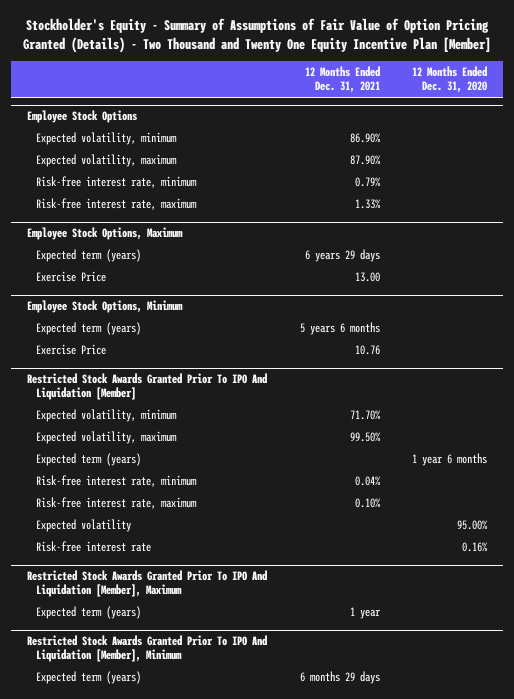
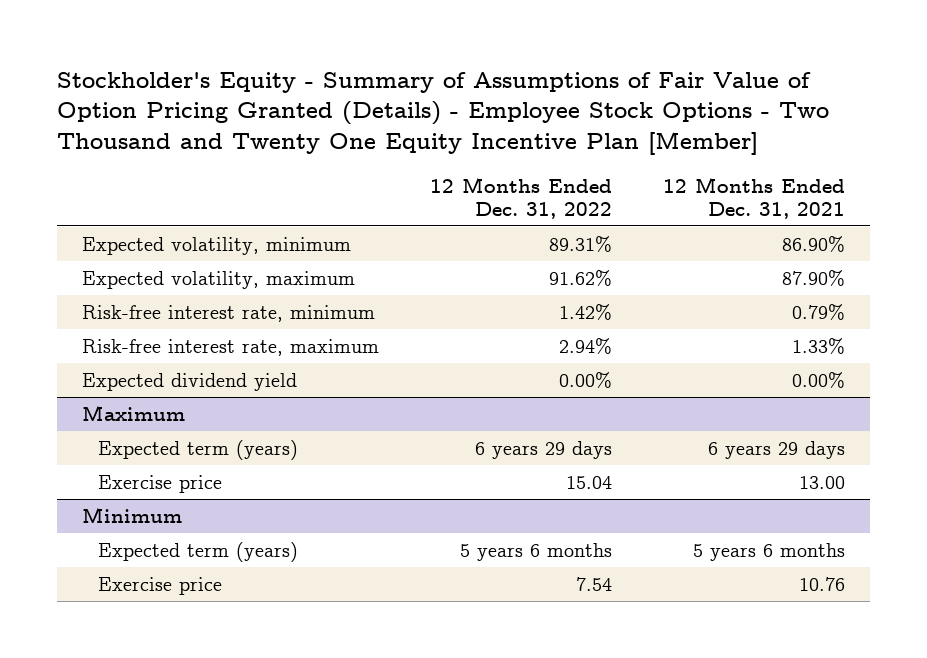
- Stockholder's Equity - Summary of Assumptions of Fair Value of Option Pricing Granted (Details) - Two Thousand and Twenty One Equity Incentive Plan [Member]
+ Stockholder's Equity - Summary of Assumptions of Fair Value of Option Pricing Granted (Details) - Employee Stock Options - Two Thousand and Twenty One Equity Incentive Plan [Member]
- | 12 Months Ended Dec. 31, 2021 | 12 Months Ended Dec. 31, 2020
+ | 12 Months Ended Dec. 31, 2022 | 12 Months Ended Dec. 31, 2021
- Employee Stock Options
- Employee Stock Options, Maximum
+ Expected dividend yield | 0.00% | 0.00%
+ Maximum
- Exercise Price | 13.00 |
- Employee Stock Options, Minimum
+ Exercise price | 15.04 | 13.00
+ Minimum
- Exercise Price | 10.76 |
- Restricted Stock Awards Granted Prior To IPO And Liquidation [Member]
- Expected volatility, minimum | 71.70% |
- Expected volatility, maximum | 99.50% |
- Expected term (years) | | 1 year 6 months
- Risk-free interest rate, minimum | 0.04% |
- Risk-free interest rate, maximum | 0.10% |
- Expected volatility | | 95.00%
- Risk-free interest rate | | 0.16%
- Restricted Stock Awards Granted Prior To IPO And Liquidation [Member], Maximum
- Expected term (years) | 1 year |
- Restricted Stock Awards Granted Prior To IPO And Liquidation [Member], Minimum
- Expected term (years) | 6 months 29 days |
+ Exercise price | 7.54 | 10.76

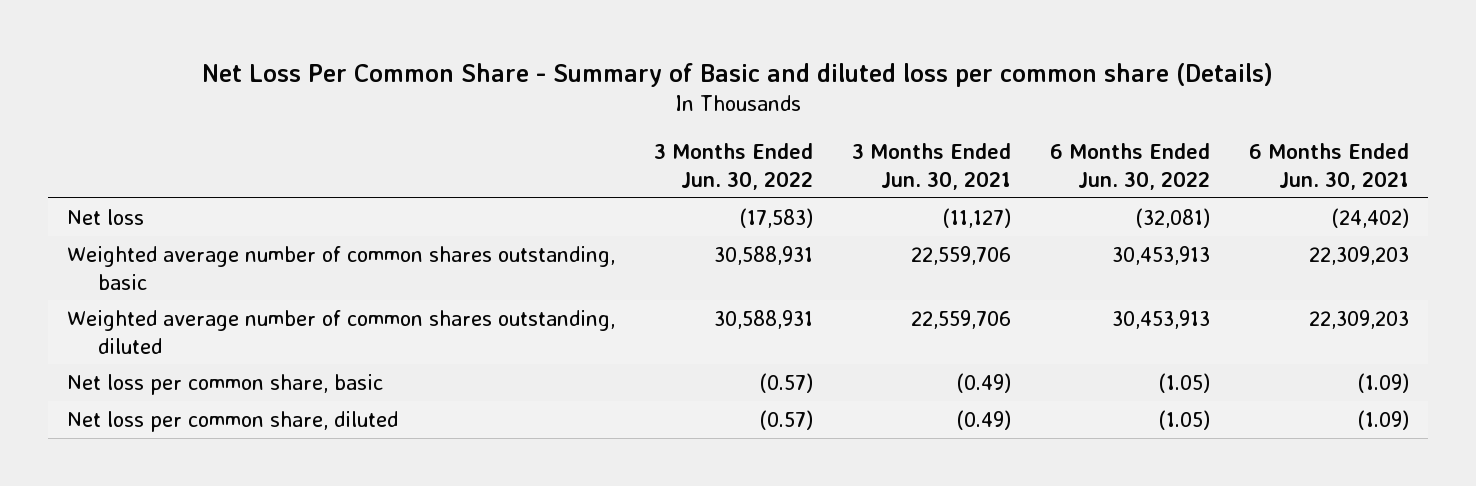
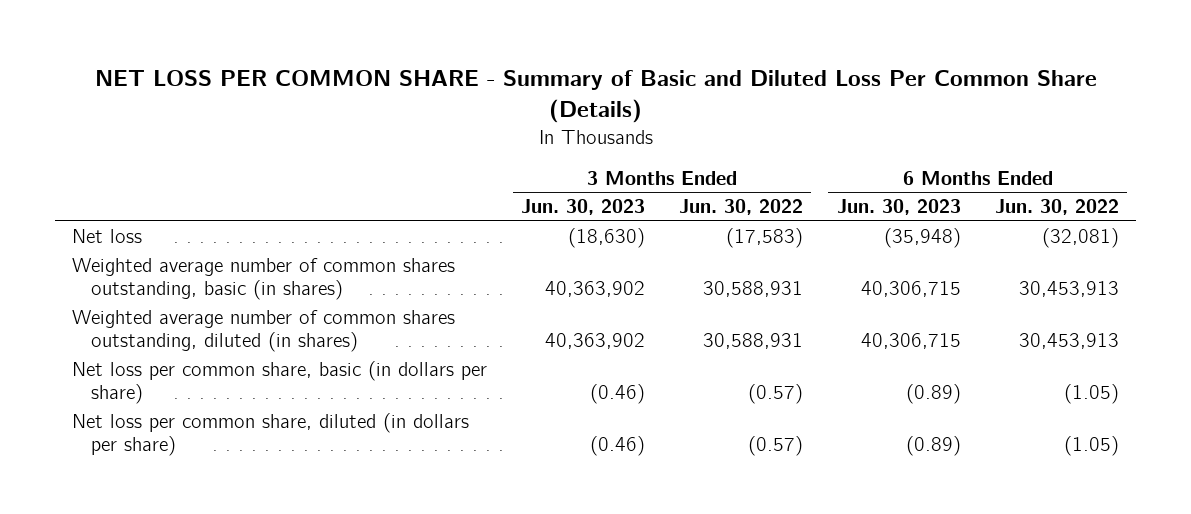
- Net Loss Per Common Share - Summary of Basic and diluted loss per common share (Details)
+ NET LOSS PER COMMON SHARE - Summary of Basic and Diluted Loss Per Common Share (Details)
- | 3 Months Ended Jun. 30, 2022 | 3 Months Ended Jun. 30, 2021 | 6 Months Ended Jun. 30, 2022 | 6 Months Ended Jun. 30, 2021
+ | 3 Months Ended Jun. 30, 2023 | 3 Months Ended Jun. 30, 2022 | 6 Months Ended Jun. 30, 2023 | 6 Months Ended Jun. 30, 2022
- Weighted average number of common shares outstanding, basic | 30,588,931 | 22,559,706 | 30,453,913 | 22,309,203
- Weighted average number of common shares outstanding, diluted | 30,588,931 | 22,559,706 | 30,453,913 | 22,309,203
- Net loss per common share, basic | (0.57) | (0.49) | (1.05) | (1.09)
- Net loss per common share, diluted | (0.57) | (0.49) | (1.05) | (1.09)
+ Weighted average number of common shares outstanding, basic (in shares) | 40,363,902 | 30,588,931 | 40,306,715 | 30,453,913
+ Weighted average number of common shares outstanding, diluted (in shares) | 40,363,902 | 30,588,931 | 40,306,715 | 30,453,913
+ Net loss per common share, basic (in dollars per share) | (0.46) | (0.57) | (0.89) | (1.05)
+ Net loss per common share, diluted (in dollars per share) | (0.46) | (0.57) | (0.89) | (1.05)

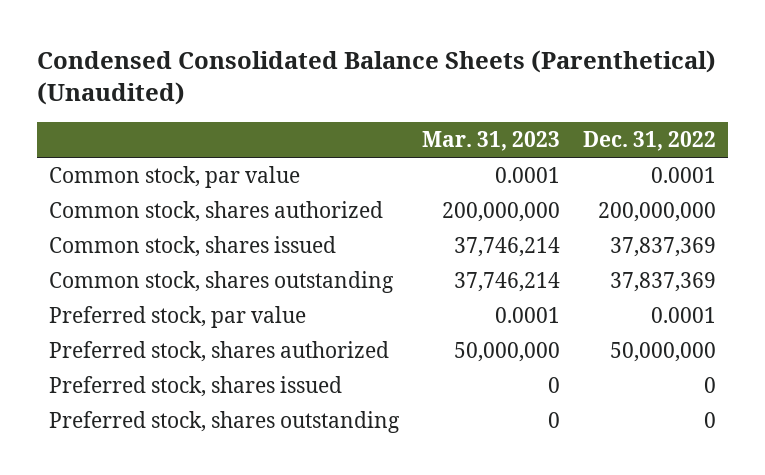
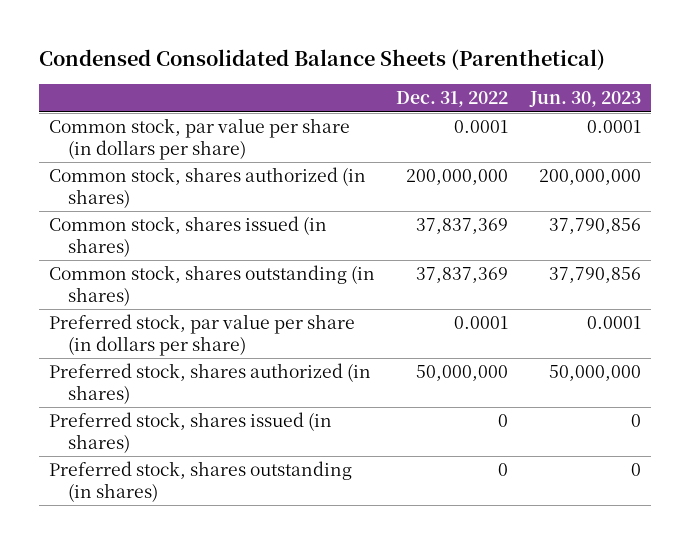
- Condensed Consolidated Balance Sheets (Parenthetical) (Unaudited)
+ Condensed Consolidated Balance Sheets (Parenthetical)
- | Mar. 31, 2023 | Dec. 31, 2022
+ | Dec. 31, 2022 | Jun. 30, 2023
- Common stock, par value | 0.0001 | 0.0001
- Common stock, shares authorized | 200,000,000 | 200,000,000
- Common stock, shares issued | 37,746,214 | 37,837,369
- Common stock, shares outstanding | 37,746,214 | 37,837,369
- Preferred stock, par value | 0.0001 | 0.0001
- Preferred stock, shares authorized | 50,000,000 | 50,000,000
- Preferred stock, shares issued | 0 | 0
- Preferred stock, shares outstanding | 0 | 0
+ Common stock, par value per share (in dollars per share) | 0.0001 | 0.0001
+ Common stock, shares authorized (in shares) | 200,000,000 | 200,000,000
+ Common stock, shares issued (in shares) | 37,837,369 | 37,790,856
+ Common stock, shares outstanding (in shares) | 37,837,369 | 37,790,856
+ Preferred stock, par value per share (in dollars per share) | 0.0001 | 0.0001
+ Preferred stock, shares authorized (in shares) | 50,000,000 | 50,000,000
+ Preferred stock, shares issued (in shares) | 0 | 0
+ Preferred stock, shares outstanding (in shares) | 0 | 0

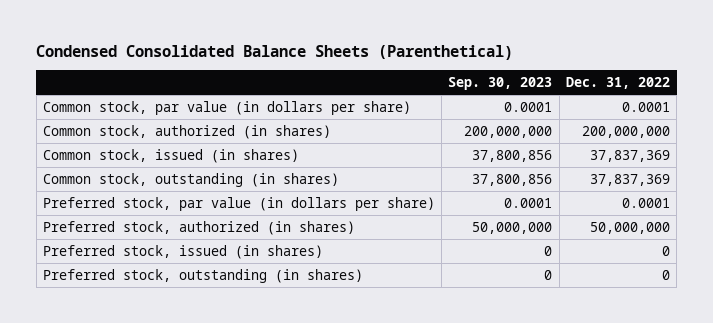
- | Dec. 31, 2022 | Jun. 30, 2023
+ | Sep. 30, 2023 | Dec. 31, 2022
- Common stock, par value per share (in dollars per share) | 0.0001 | 0.0001
- Common stock, shares authorized (in shares) | 200,000,000 | 200,000,000
- Common stock, shares issued (in shares) | 37,837,369 | 37,790,856
- Common stock, shares outstanding (in shares) | 37,837,369 | 37,790,856
- Preferred stock, par value per share (in dollars per share) | 0.0001 | 0.0001
- Preferred stock, shares authorized (in shares) | 50,000,000 | 50,000,000
- Preferred stock, shares issued (in shares) | 0 | 0
- Preferred stock, shares outstanding (in shares) | 0 | 0
+ Common stock, par value (in dollars per share) | 0.0001 | 0.0001
+ Common stock, authorized (in shares) | 200,000,000 | 200,000,000
+ Common stock, issued (in shares) | 37,800,856 | 37,837,369
+ Common stock, outstanding (in shares) | 37,800,856 | 37,837,369
+ Preferred stock, par value (in dollars per share) | 0.0001 | 0.0001
+ Preferred stock, authorized (in shares) | 50,000,000 | 50,000,000
+ Preferred stock, issued (in shares) | 0 | 0
+ Preferred stock, outstanding (in shares) | 0 | 0

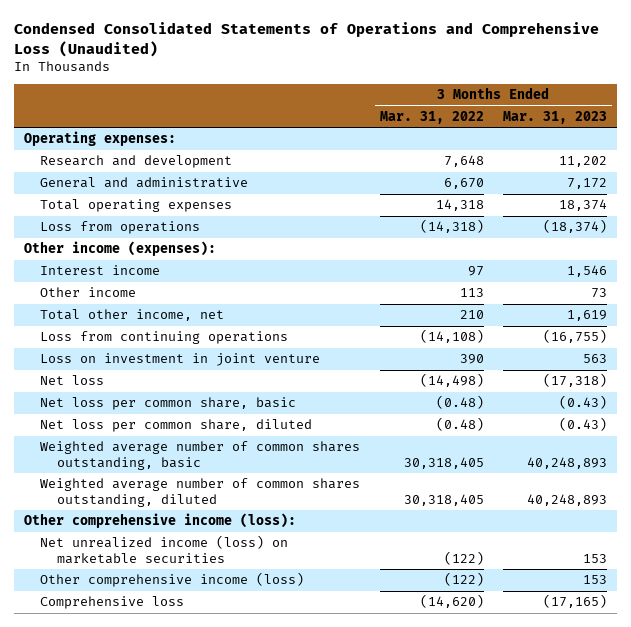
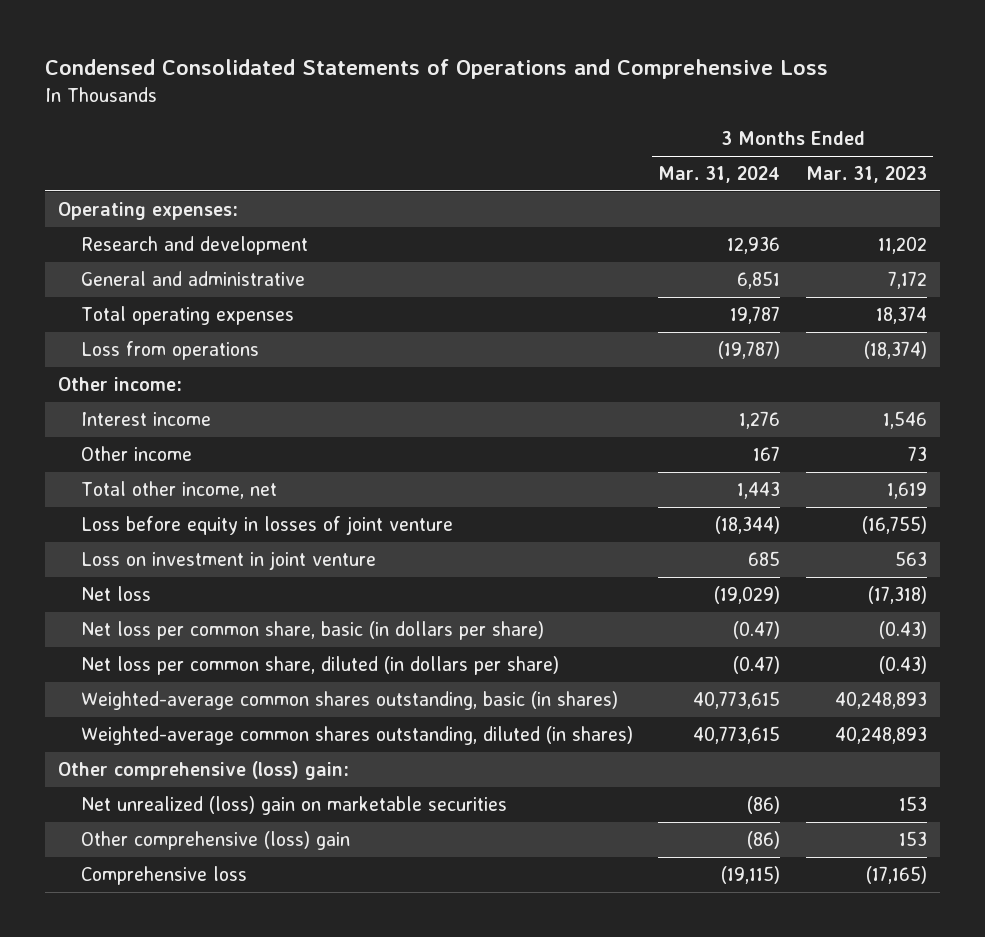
- Condensed Consolidated Statements of Operations and Comprehensive Loss (Unaudited)
+ Condensed Consolidated Statements of Operations and Comprehensive Loss
- | 3 Months Ended Mar. 31, 2022 | 3 Months Ended Mar. 31, 2023
+ | 3 Months Ended Mar. 31, 2024 | 3 Months Ended Mar. 31, 2023
- Other income (expenses):
+ Other income:
- Loss from continuing operations | (14,108) | (16,755)
+ Loss before equity in losses of joint venture | (18,344) | (16,755)
- Net loss per common share, basic | (0.48) | (0.43)
- Net loss per common share, diluted | (0.48) | (0.43)
- Weighted average number of common shares outstanding, basic | 30,318,405 | 40,248,893
- Weighted average number of common shares outstanding, diluted | 30,318,405 | 40,248,893
- Other comprehensive income (loss):
- Net unrealized income (loss) on marketable securities | (122) | 153
- Other comprehensive income (loss) | (122) | 153
+ Net loss per common share, basic (in dollars per share) | (0.47) | (0.43)
+ Net loss per common share, diluted (in dollars per share) | (0.47) | (0.43)
+ Weighted-average common shares outstanding, basic (in shares) | 40,773,615 | 40,248,893
+ Weighted-average common shares outstanding, diluted (in shares) | 40,773,615 | 40,248,893
+ Other comprehensive (loss) gain:
+ Net unrealized (loss) gain on marketable securities | (86) | 153
+ Other comprehensive (loss) gain | (86) | 153

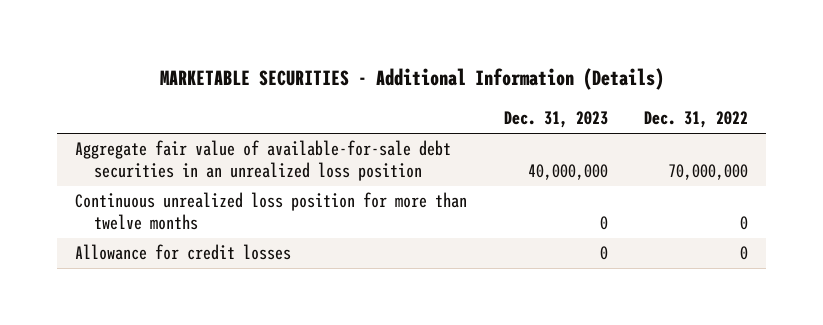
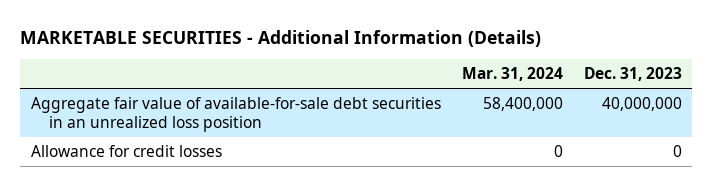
- | Dec. 31, 2023 | Dec. 31, 2022
+ | Mar. 31, 2024 | Dec. 31, 2023
- Continuous unrealized loss position for more than twelve months | 0 | 0

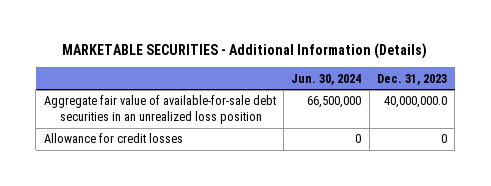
- | Mar. 31, 2024 | Dec. 31, 2023
+ | Jun. 30, 2024 | Dec. 31, 2023
- Aggregate fair value of available-for-sale debt securities in an unrealized loss position | 58,400,000 | 40,000,000
+ Aggregate fair value of available-for-sale debt securities in an unrealized loss position | 66,500,000 | 40,000,000.0

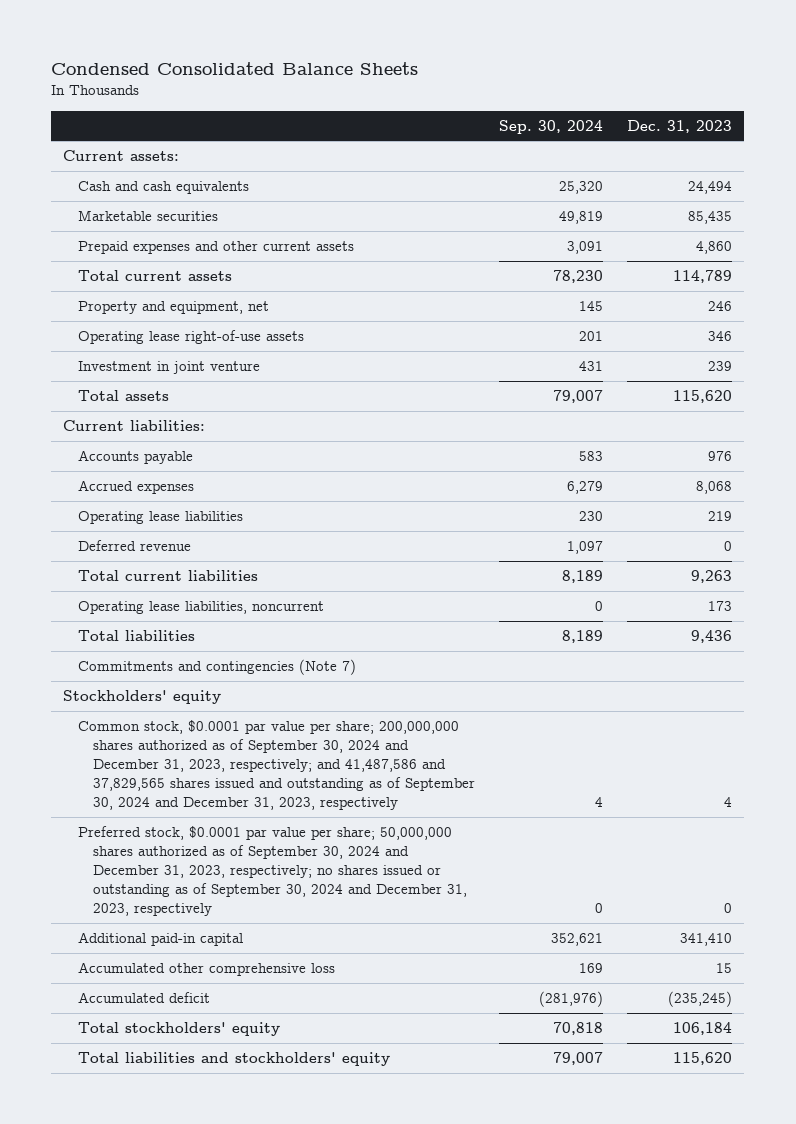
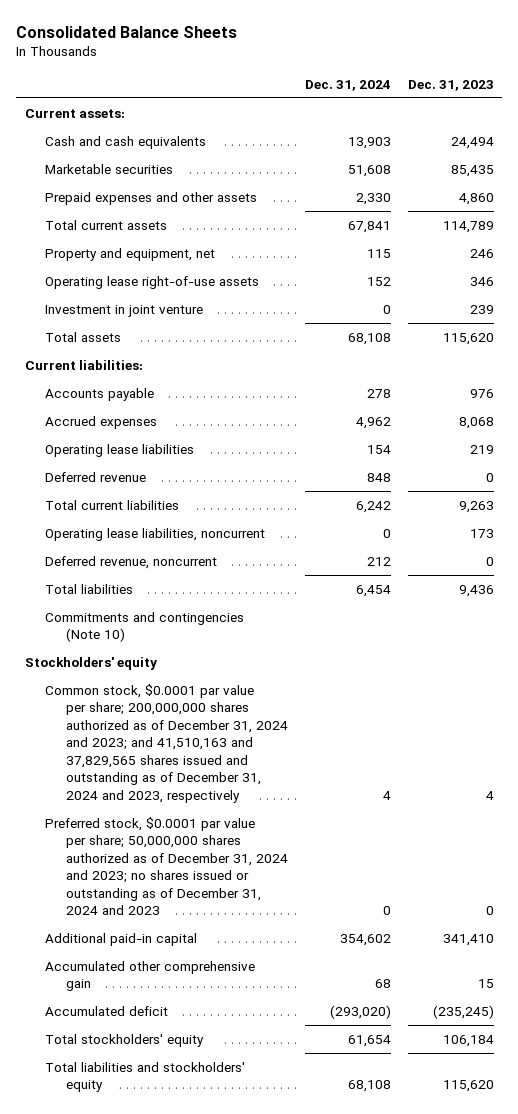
- Condensed Consolidated Balance Sheets
+ Consolidated Balance Sheets
- | Sep. 30, 2024 | Dec. 31, 2023
+ | Dec. 31, 2024 | Dec. 31, 2023
- Prepaid expenses and other current assets | 3,091 | 4,860
+ Prepaid expenses and other assets | 2,330 | 4,860
+ Deferred revenue, noncurrent | 212 | 0
- Commitments and contingencies (Note 7)
+ Commitments and contingencies (Note 10)
- Common stock, $0.0001 par value per share; 200,000,000 shares authorized as of September 30, 2024 and December 31, 2023, respectively; and 41,487,586 and 37,829,565 shares issued and outstanding as of September 30, 2024 and December 31, 2023, respectively | 4 | 4
- Preferred stock, $0.0001 par value per share; 50,000,000 shares authorized as of September 30, 2024 and December 31, 2023, respectively; no shares issued or outstanding as of September 30, 2024 and December 31, 2023, respectively | 0 | 0
+ Common stock, $0.0001 par value per share; 200,000,000 shares authorized as of December 31, 2024 and 2023; and 41,510,163 and 37,829,565 shares issued and outstanding as of December 31, 2024 and 2023, respectively | 4 | 4
+ Preferred stock, $0.0001 par value per share; 50,000,000 shares authorized as of December 31, 2024 and 2023; no shares issued or outstanding as of December 31, 2024 and 2023 | 0 | 0
- Accumulated other comprehensive loss | 169 | 15
+ Accumulated other comprehensive gain | 68 | 15

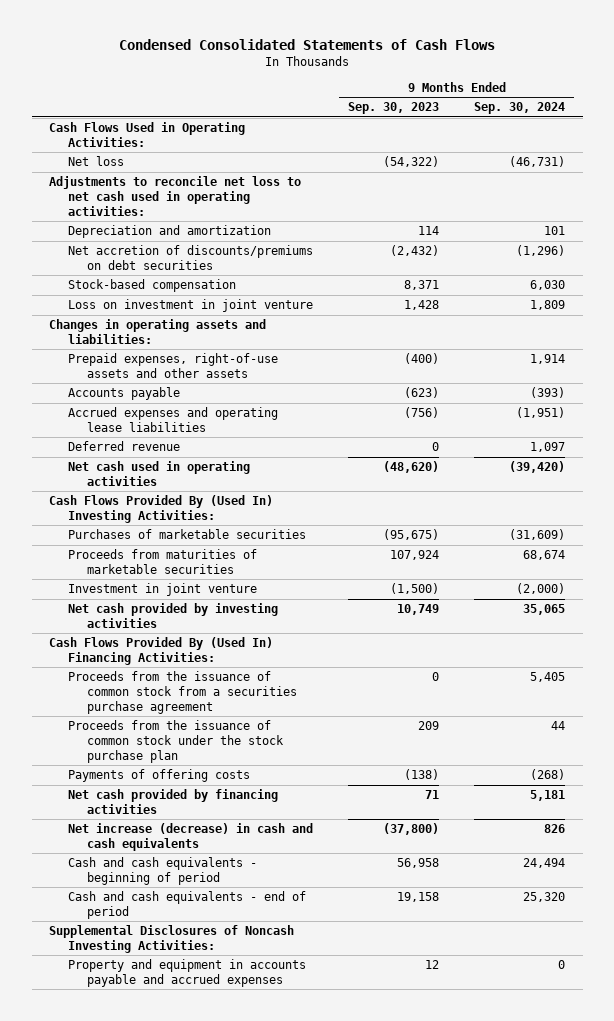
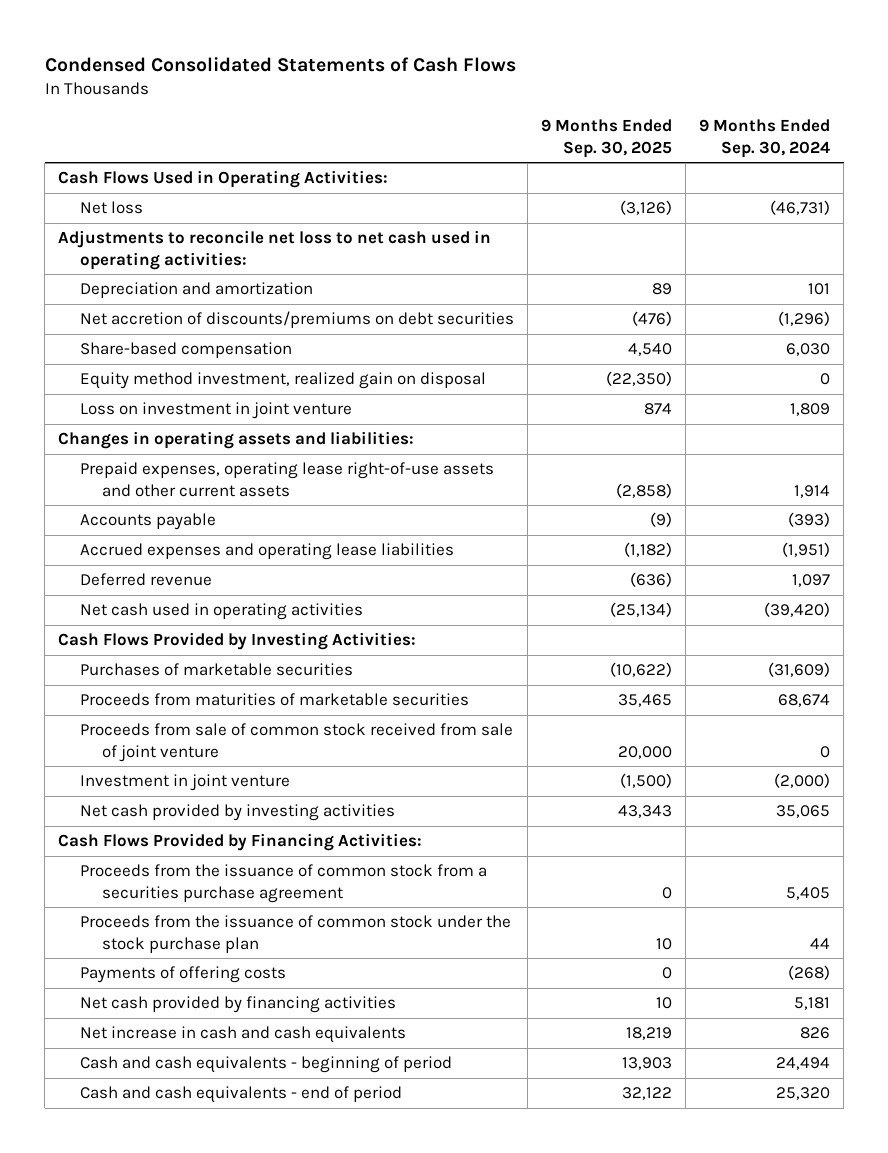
- | 9 Months Ended Sep. 30, 2023 | 9 Months Ended Sep. 30, 2024
+ | 9 Months Ended Sep. 30, 2025 | 9 Months Ended Sep. 30, 2024
- Stock-based compensation | 8,371 | 6,030
+ Share-based compensation | 4,540 | 6,030
+ Equity method investment, realized gain on disposal | (22,350) | 0
- Prepaid expenses, right-of-use assets and other assets | (400) | 1,914
+ Prepaid expenses, operating lease right-of-use assets and other current assets | (2,858) | 1,914
- Cash Flows Provided By (Used In) Investing Activities:
+ Cash Flows Provided by Investing Activities:
+ Proceeds from sale of common stock received from sale of joint venture | 20,000 | 0
- Cash Flows Provided By (Used In) Financing Activities:
+ Cash Flows Provided by Financing Activities:
- Net increase (decrease) in cash and cash equivalents | (37,800) | 826
+ Net increase in cash and cash equivalents | 18,219 | 826
- Supplemental Disclosures of Noncash Investing Activities:
- Property and equipment in accounts payable and accrued expenses | 12 | 0

